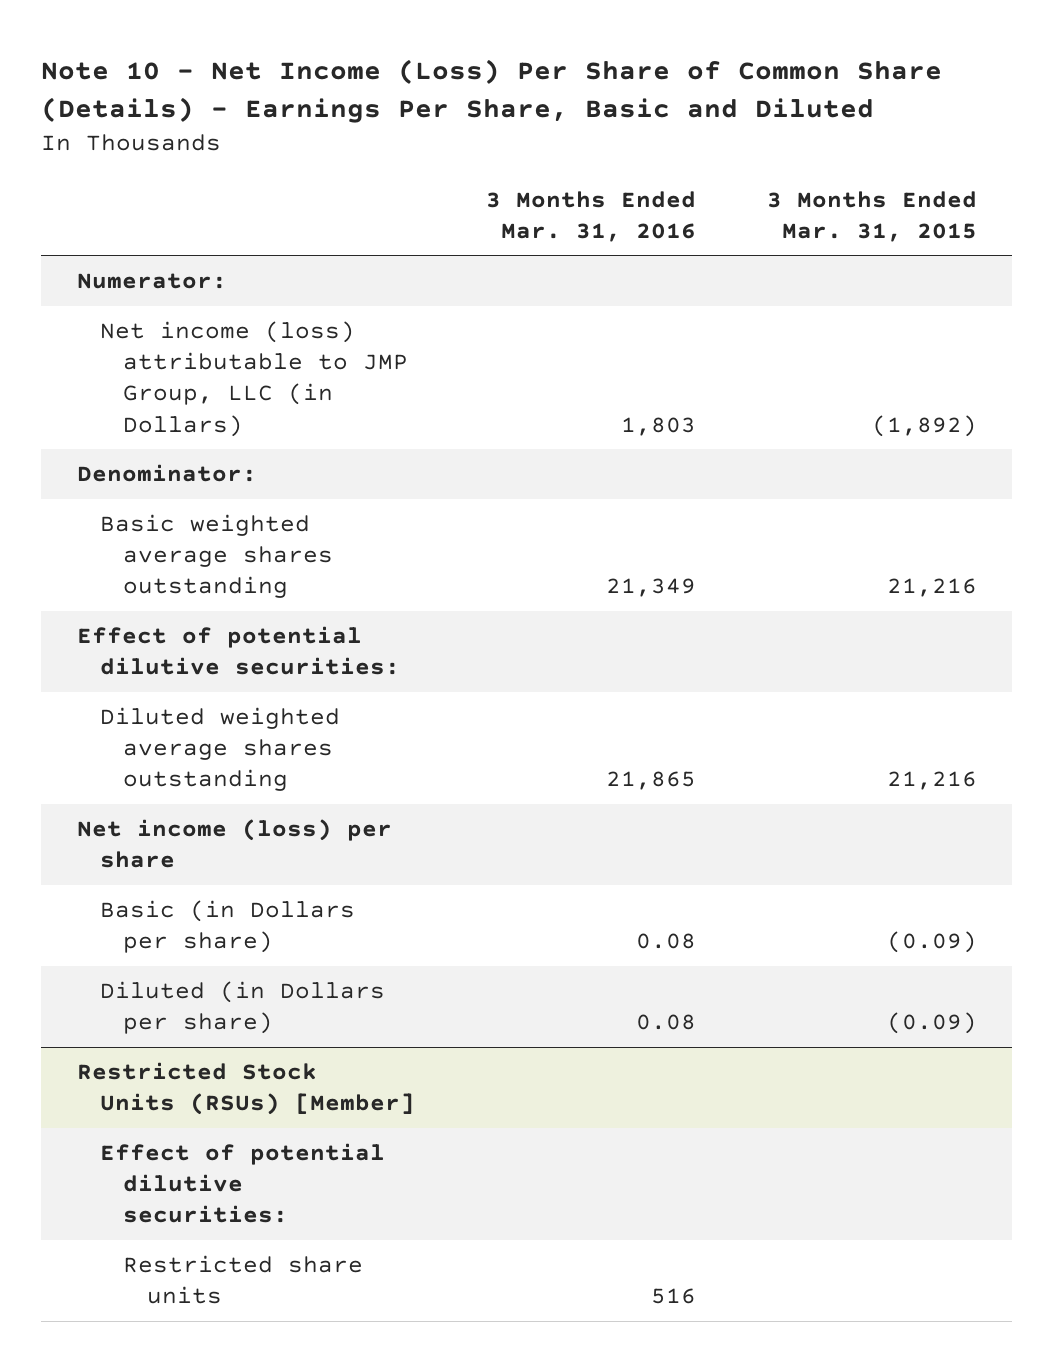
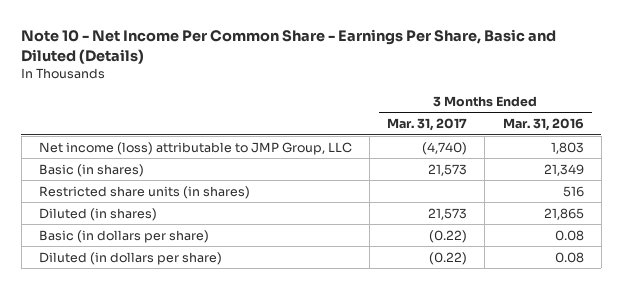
- Note 10 - Net Income (Loss) Per Share of Common Share (Details) - Earnings Per Share, Basic and Diluted
+ Note 10 - Net Income Per Common Share - Earnings Per Share, Basic and Diluted (Details)
- | 3 Months Ended Mar. 31, 2016 | 3 Months Ended Mar. 31, 2015
+ | 3 Months Ended Mar. 31, 2017 | 3 Months Ended Mar. 31, 2016
- Numerator:
- Net income (loss) attributable to JMP Group, LLC (in Dollars) | 1,803 | (1,892)
- Denominator:
- Basic weighted average shares outstanding | 21,349 | 21,216
- Effect of potential dilutive securities:
- Diluted weighted average shares outstanding | 21,865 | 21,216
- Net income (loss) per share
- Basic (in Dollars per share) | 0.08 | (0.09)
- Diluted (in Dollars per share) | 0.08 | (0.09)
- Restricted Stock Units (RSUs) [Member]
- Effect of potential dilutive securities:
- Restricted share units | 516 |
+ Net income (loss) attributable to JMP Group, LLC | (4,740) | 1,803
+ Basic (in shares) | 21,573 | 21,349
+ Restricted share units (in shares) | | 516
+ Diluted (in shares) | 21,573 | 21,865
+ Basic (in dollars per share) | (0.22) | 0.08
+ Diluted (in dollars per share) | (0.22) | 0.08

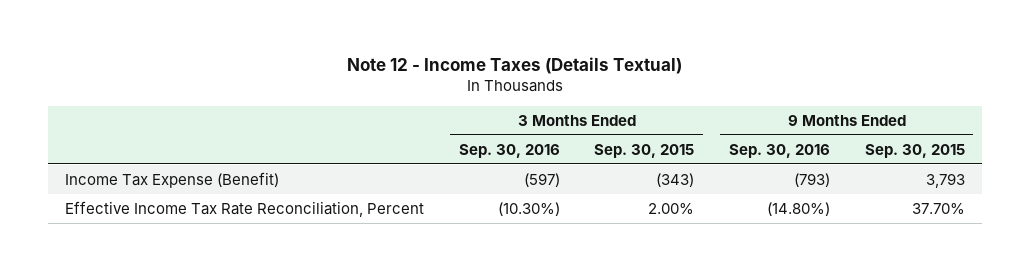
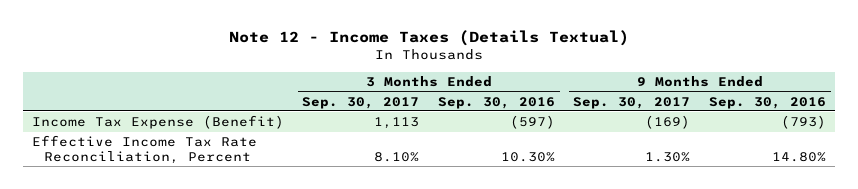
- | 3 Months Ended Sep. 30, 2016 | 3 Months Ended Sep. 30, 2015 | 9 Months Ended Sep. 30, 2016 | 9 Months Ended Sep. 30, 2015
+ | 3 Months Ended Sep. 30, 2017 | 3 Months Ended Sep. 30, 2016 | 9 Months Ended Sep. 30, 2017 | 9 Months Ended Sep. 30, 2016
- Effective Income Tax Rate Reconciliation, Percent | (10.30%) | 2.00% | (14.80%) | 37.70%
+ Effective Income Tax Rate Reconciliation, Percent | 8.10% | 10.30% | 1.30% | 14.80%

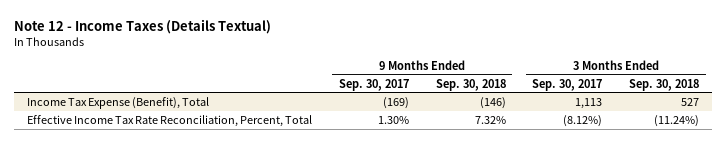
- | 3 Months Ended Sep. 30, 2017 | 3 Months Ended Sep. 30, 2016 | 9 Months Ended Sep. 30, 2017 | 9 Months Ended Sep. 30, 2016
+ | 9 Months Ended Sep. 30, 2017 | 9 Months Ended Sep. 30, 2018 | 3 Months Ended Sep. 30, 2017 | 3 Months Ended Sep. 30, 2018
- Income Tax Expense (Benefit) | 1,113 | (597) | (169) | (793)
- Effective Income Tax Rate Reconciliation, Percent | 8.10% | 10.30% | 1.30% | 14.80%
+ Income Tax Expense (Benefit), Total | (169) | (146) | 1,113 | 527
+ Effective Income Tax Rate Reconciliation, Percent, Total | 1.30% | 7.32% | (8.12%) | (11.24%)

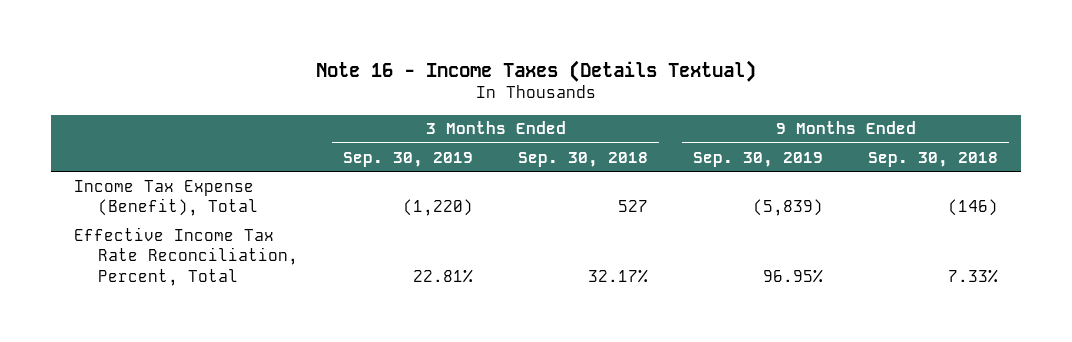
- Note 12 - Income Taxes (Details Textual)
+ Note 16 - Income Taxes (Details Textual)
- | 9 Months Ended Sep. 30, 2017 | 9 Months Ended Sep. 30, 2018 | 3 Months Ended Sep. 30, 2017 | 3 Months Ended Sep. 30, 2018
+ | 3 Months Ended Sep. 30, 2019 | 3 Months Ended Sep. 30, 2018 | 9 Months Ended Sep. 30, 2019 | 9 Months Ended Sep. 30, 2018
- Effective Income Tax Rate Reconciliation, Percent, Total | 1.30% | 7.32% | (8.12%) | (11.24%)
+ Effective Income Tax Rate Reconciliation, Percent, Total | 22.81% | 32.17% | 96.95% | 7.33%

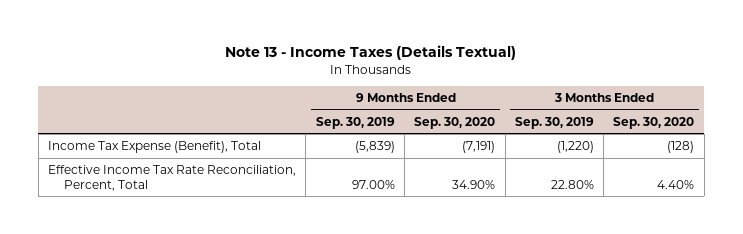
- Note 16 - Income Taxes (Details Textual)
+ Note 13 - Income Taxes (Details Textual)
- | 3 Months Ended Sep. 30, 2019 | 3 Months Ended Sep. 30, 2018 | 9 Months Ended Sep. 30, 2019 | 9 Months Ended Sep. 30, 2018
+ | 9 Months Ended Sep. 30, 2019 | 9 Months Ended Sep. 30, 2020 | 3 Months Ended Sep. 30, 2019 | 3 Months Ended Sep. 30, 2020
- Effective Income Tax Rate Reconciliation, Percent, Total | 22.81% | 32.17% | 96.95% | 7.33%
+ Effective Income Tax Rate Reconciliation, Percent, Total | 97.00% | 34.90% | 22.80% | 4.40%

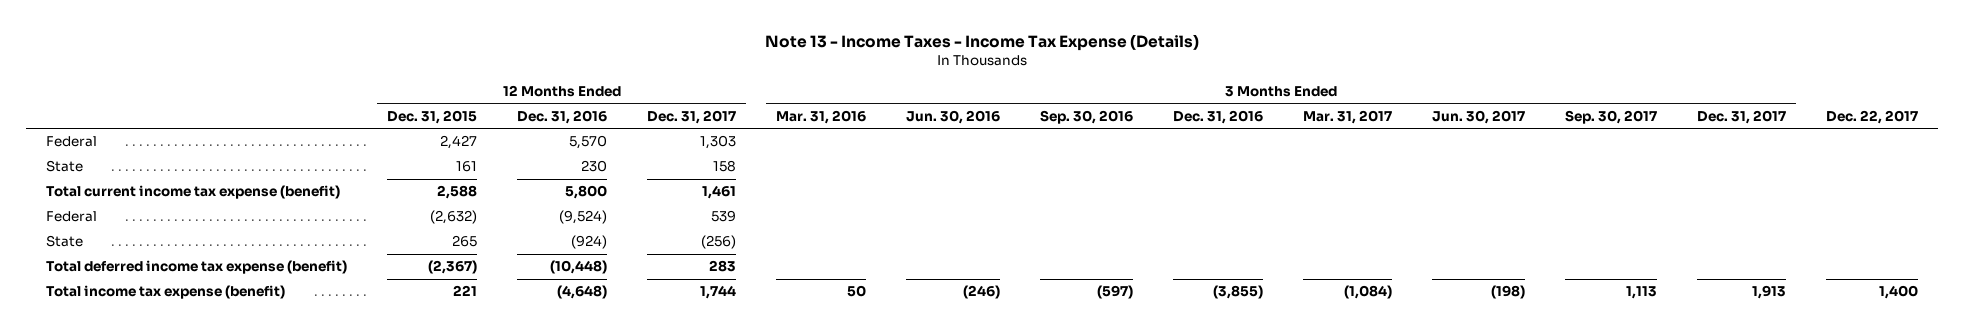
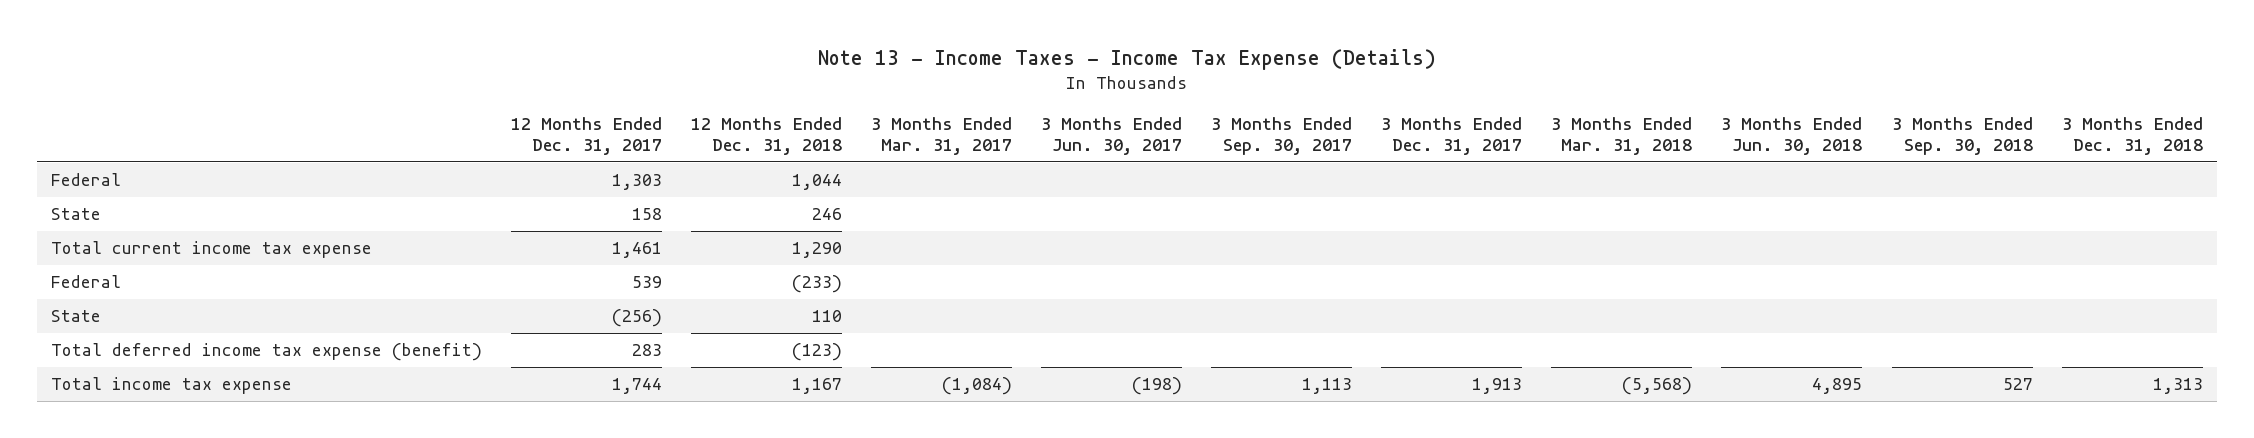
- | 12 Months Ended Dec. 31, 2015 | 12 Months Ended Dec. 31, 2016 | 12 Months Ended Dec. 31, 2017 | 3 Months Ended Mar. 31, 2016 | 3 Months Ended Jun. 30, 2016 | 3 Months Ended Sep. 30, 2016 | 3 Months Ended Dec. 31, 2016 | 3 Months Ended Mar. 31, 2017 | 3 Months Ended Jun. 30, 2017 | 3 Months Ended Sep. 30, 2017 | 3 Months Ended Dec. 31, 2017 | Dec. 22, 2017
+ | 12 Months Ended Dec. 31, 2017 | 12 Months Ended Dec. 31, 2018 | 3 Months Ended Mar. 31, 2017 | 3 Months Ended Jun. 30, 2017 | 3 Months Ended Sep. 30, 2017 | 3 Months Ended Dec. 31, 2017 | 3 Months Ended Mar. 31, 2018 | 3 Months Ended Jun. 30, 2018 | 3 Months Ended Sep. 30, 2018 | 3 Months Ended Dec. 31, 2018
- Total current income tax expense (benefit) | 2,588 | 5,800 | 1,461 | | | | | | | | |
+ Total current income tax expense | 1,461 | 1,290 | | | | | | | |
- Total income tax expense (benefit) | 221 | (4,648) | 1,744 | 50 | (246) | (597) | (3,855) | (1,084) | (198) | 1,113 | 1,913 | 1,400
+ Total income tax expense | 1,744 | 1,167 | (1,084) | (198) | 1,113 | 1,913 | (5,568) | 4,895 | 527 | 1,313

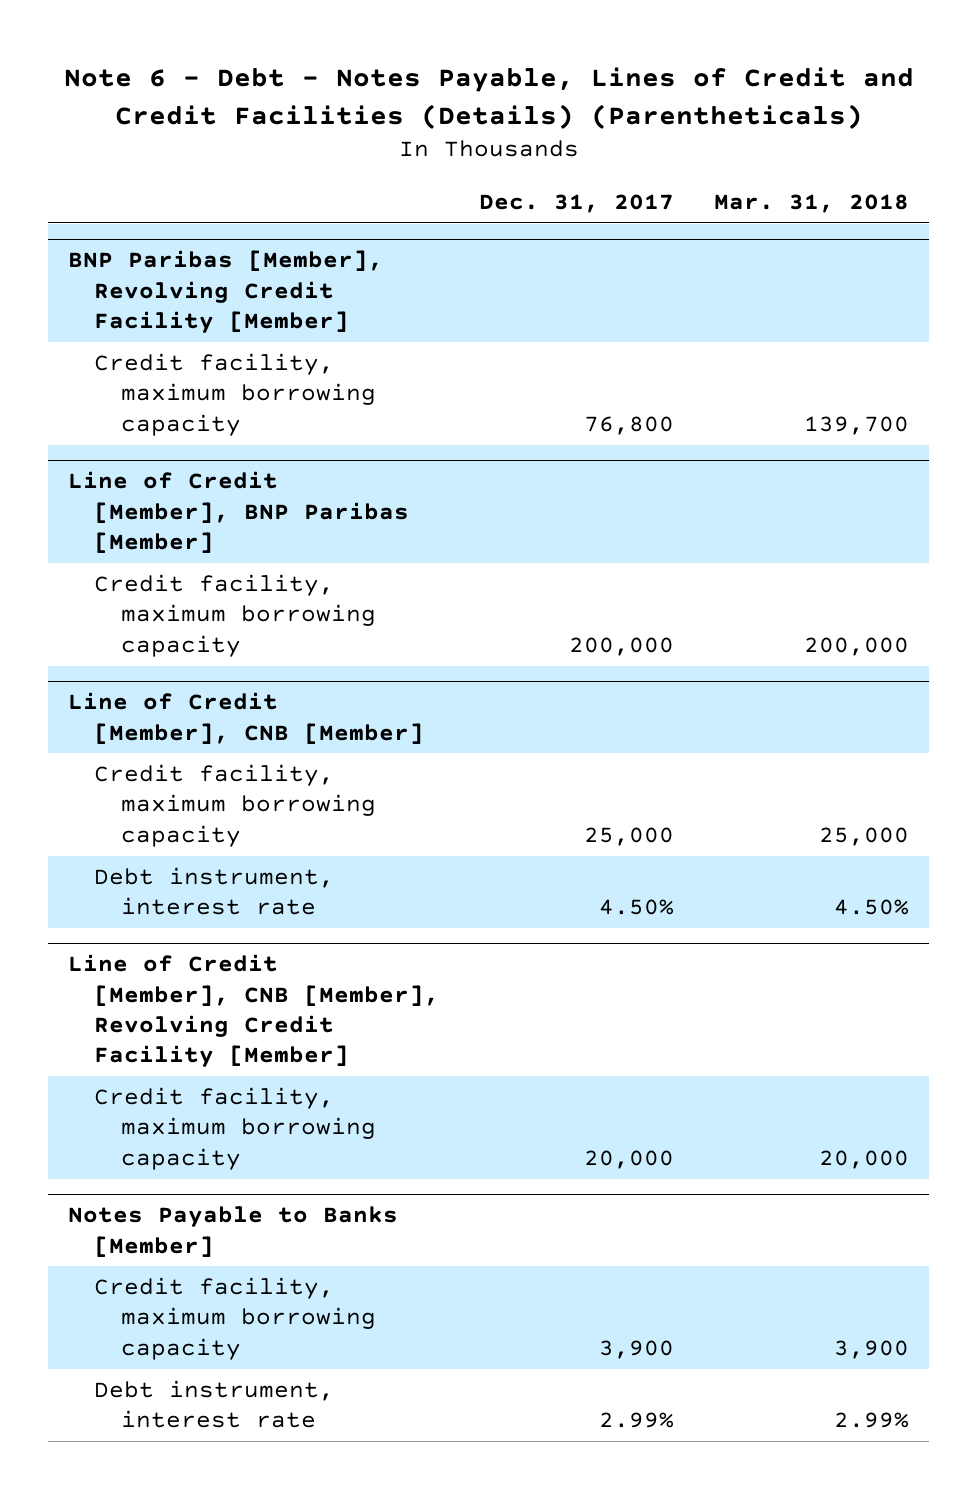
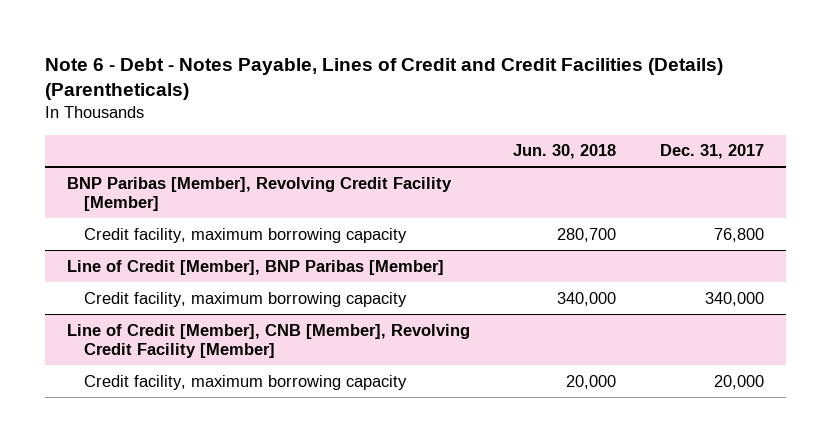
- | Dec. 31, 2017 | Mar. 31, 2018
+ | Jun. 30, 2018 | Dec. 31, 2017
@ Line of Credit [Member], BNP Paribas [Member]
- Credit facility, maximum borrowing capacity | 200,000 | 200,000
- Line of Credit [Member], CNB [Member]
- Credit facility, maximum borrowing capacity | 25,000 | 25,000
- Debt instrument, interest rate | 4.50% | 4.50%
@ Line of Credit [Member], BNP Paribas [Member]
+ Credit facility, maximum borrowing capacity | 340,000 | 340,000
- Notes Payable to Banks [Member]
- Credit facility, maximum borrowing capacity | 3,900 | 3,900
- Debt instrument, interest rate | 2.99% | 2.99%

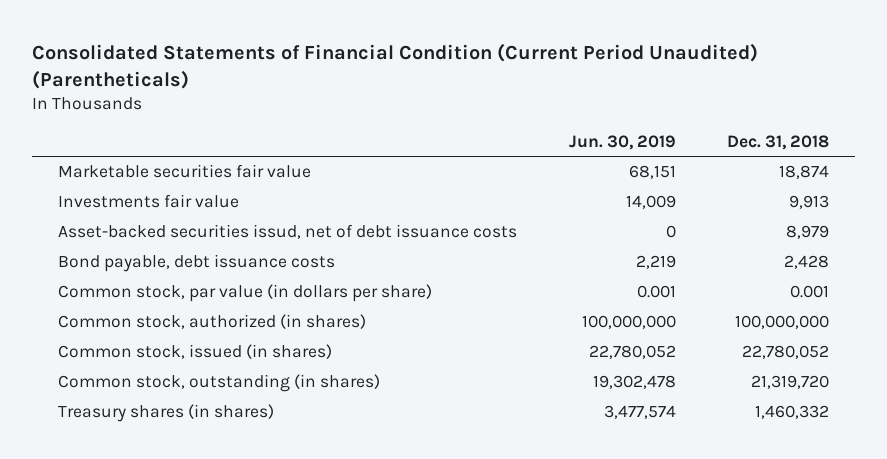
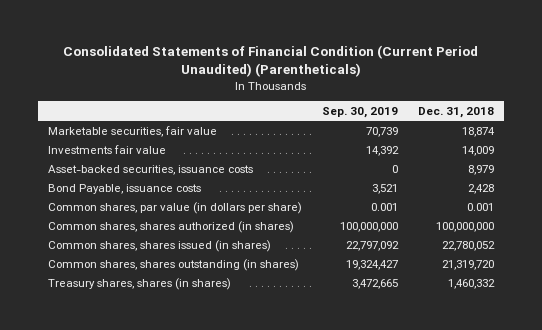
- | Jun. 30, 2019 | Dec. 31, 2018
+ | Sep. 30, 2019 | Dec. 31, 2018
- Marketable securities fair value | 68,151 | 18,874
- Investments fair value | 14,009 | 9,913
- Asset-backed securities issud, net of debt issuance costs | 0 | 8,979
- Bond payable, debt issuance costs | 2,219 | 2,428
- Common stock, par value (in dollars per share) | 0.001 | 0.001
- Common stock, authorized (in shares) | 100,000,000 | 100,000,000
- Common stock, issued (in shares) | 22,780,052 | 22,780,052
- Common stock, outstanding (in shares) | 19,302,478 | 21,319,720
- Treasury shares (in shares) | 3,477,574 | 1,460,332
+ Marketable securities, fair value | 70,739 | 18,874
+ Investments fair value | 14,392 | 14,009
+ Asset-backed securities, issuance costs | 0 | 8,979
+ Bond Payable, issuance costs | 3,521 | 2,428
+ Common shares, par value (in dollars per share) | 0.001 | 0.001
+ Common shares, shares authorized (in shares) | 100,000,000 | 100,000,000
+ Common shares, shares issued (in shares) | 22,797,092 | 22,780,052
+ Common shares, shares outstanding (in shares) | 19,324,427 | 21,319,720
+ Treasury shares, shares (in shares) | 3,472,665 | 1,460,332

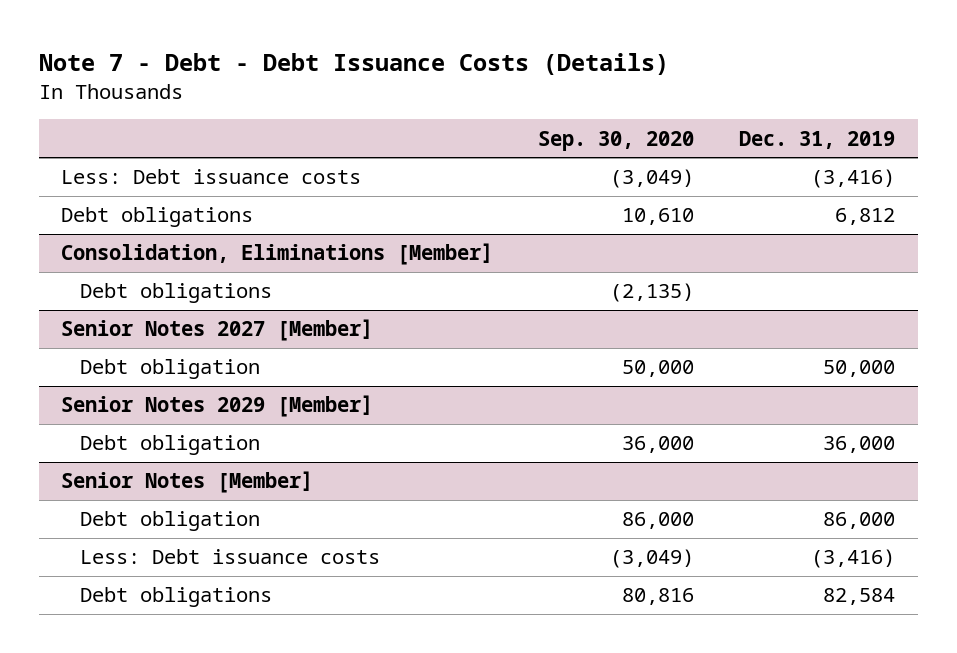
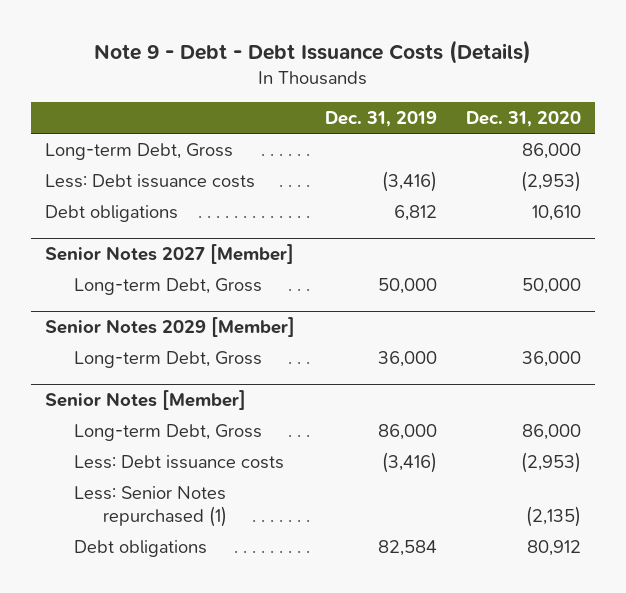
- Note 7 - Debt - Debt Issuance Costs (Details)
+ Note 9 - Debt - Debt Issuance Costs (Details)
- | Sep. 30, 2020 | Dec. 31, 2019
+ | Dec. 31, 2019 | Dec. 31, 2020
+ Long-term Debt, Gross | | 86,000
- Consolidation, Eliminations [Member]
- Debt obligations | (2,135) |
@ Senior Notes 2027 [Member]
- Debt obligation | 50,000 | 50,000
+ Long-term Debt, Gross | 50,000 | 50,000
@ Senior Notes 2029 [Member]
- Debt obligation | 36,000 | 36,000
+ Long-term Debt, Gross | 36,000 | 36,000
@ Senior Notes [Member]
- Debt obligation | 86,000 | 86,000
+ Long-term Debt, Gross | 86,000 | 86,000
+ Less: Senior Notes repurchased (1) | | (2,135)

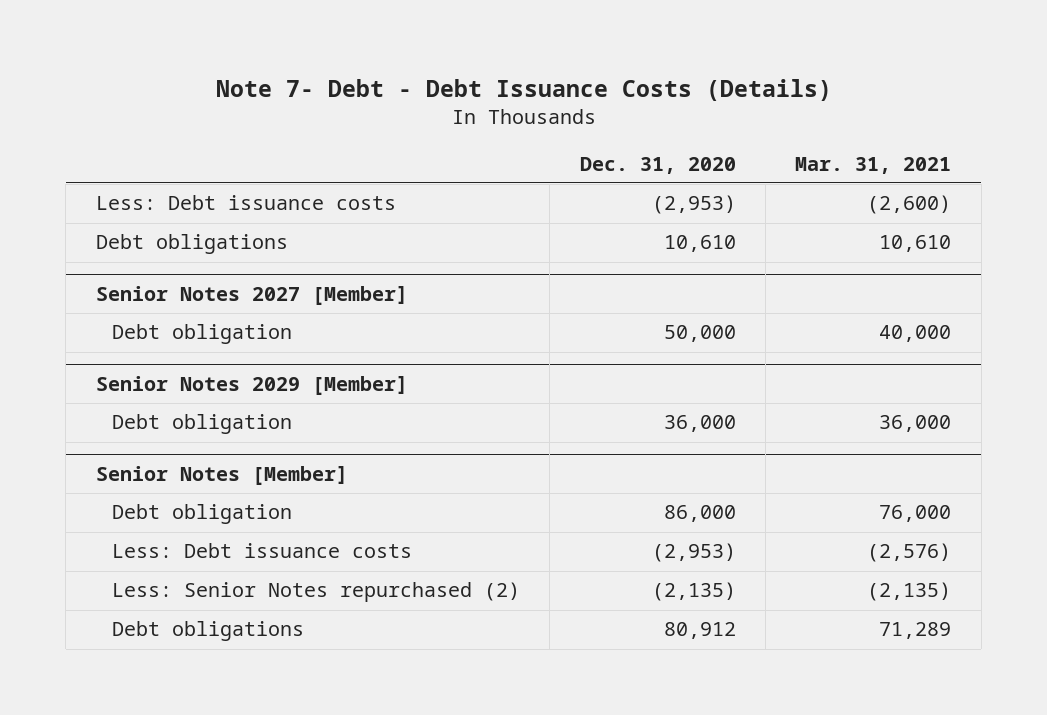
- Note 9 - Debt - Debt Issuance Costs (Details)
+ Note 7- Debt - Debt Issuance Costs (Details)
- | Dec. 31, 2019 | Dec. 31, 2020
+ | Dec. 31, 2020 | Mar. 31, 2021
- Long-term Debt, Gross | | 86,000
@ Senior Notes 2027 [Member]
- Long-term Debt, Gross | 50,000 | 50,000
+ Debt obligation | 50,000 | 40,000
@ Senior Notes 2029 [Member]
- Long-term Debt, Gross | 36,000 | 36,000
+ Debt obligation | 36,000 | 36,000
@ Senior Notes [Member]
- Long-term Debt, Gross | 86,000 | 86,000
+ Debt obligation | 86,000 | 76,000
- Less: Senior Notes repurchased (1) | | (2,135)
+ Less: Senior Notes repurchased (2) | (2,135) | (2,135)

